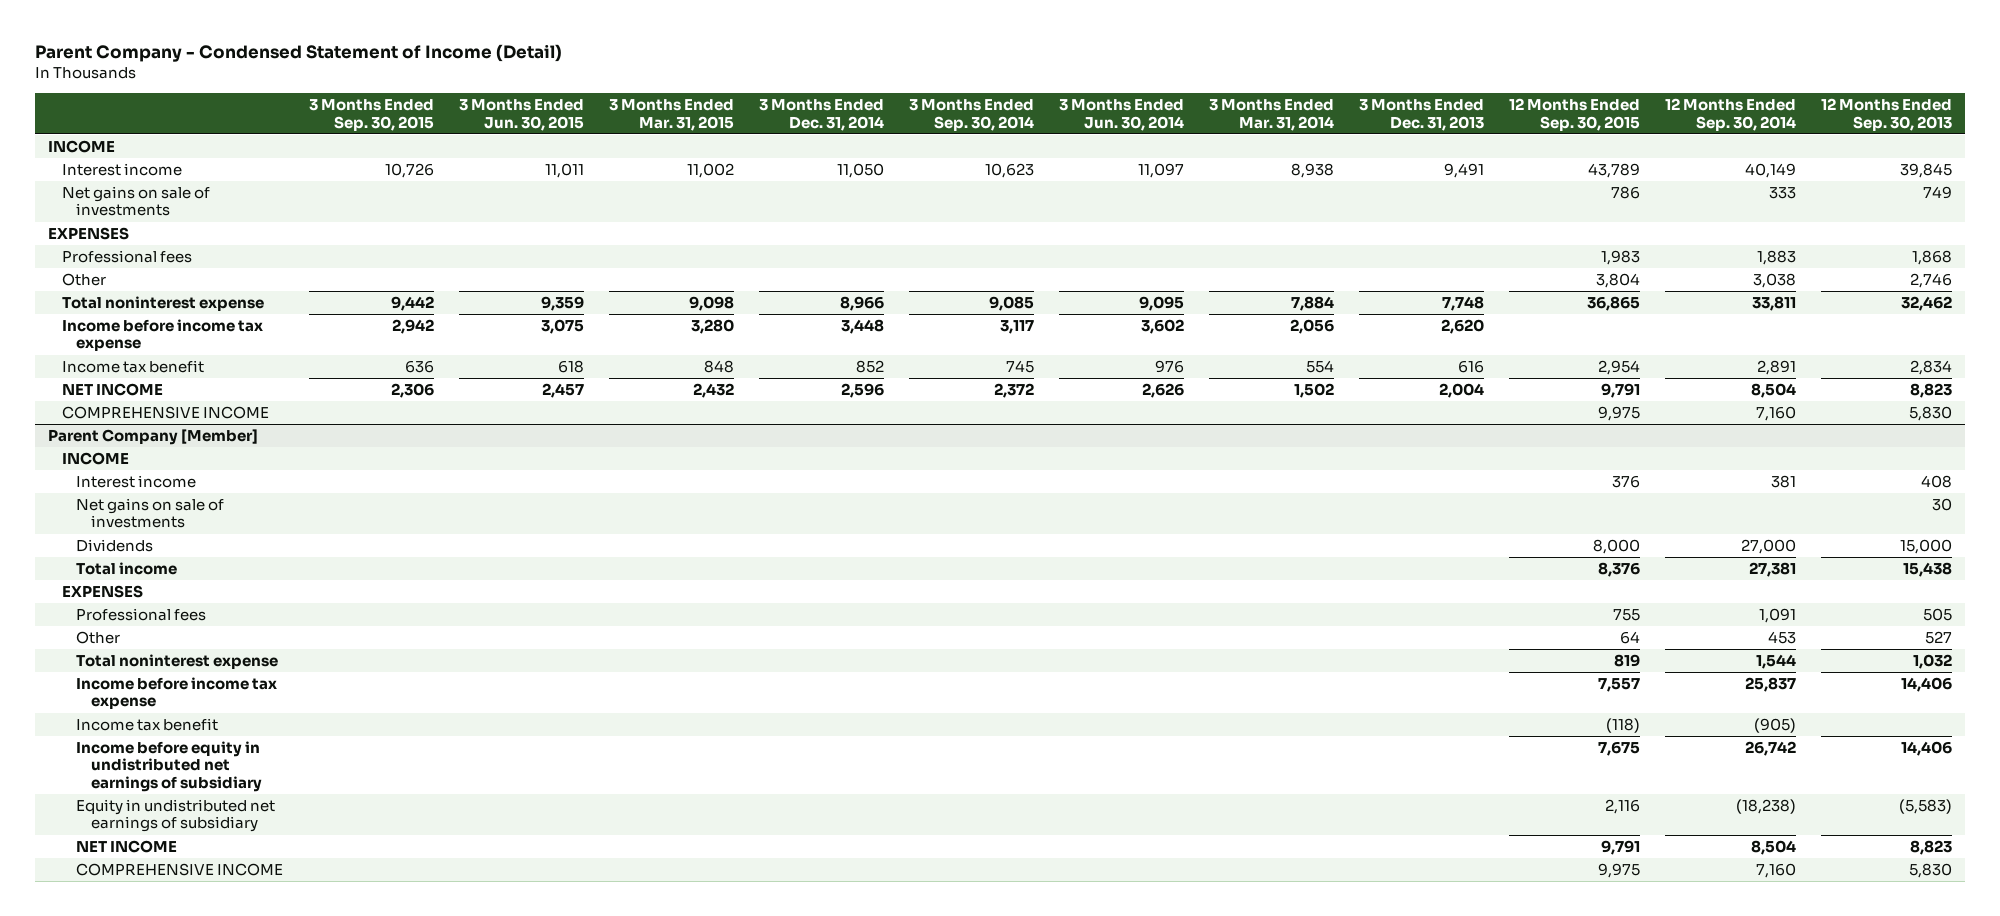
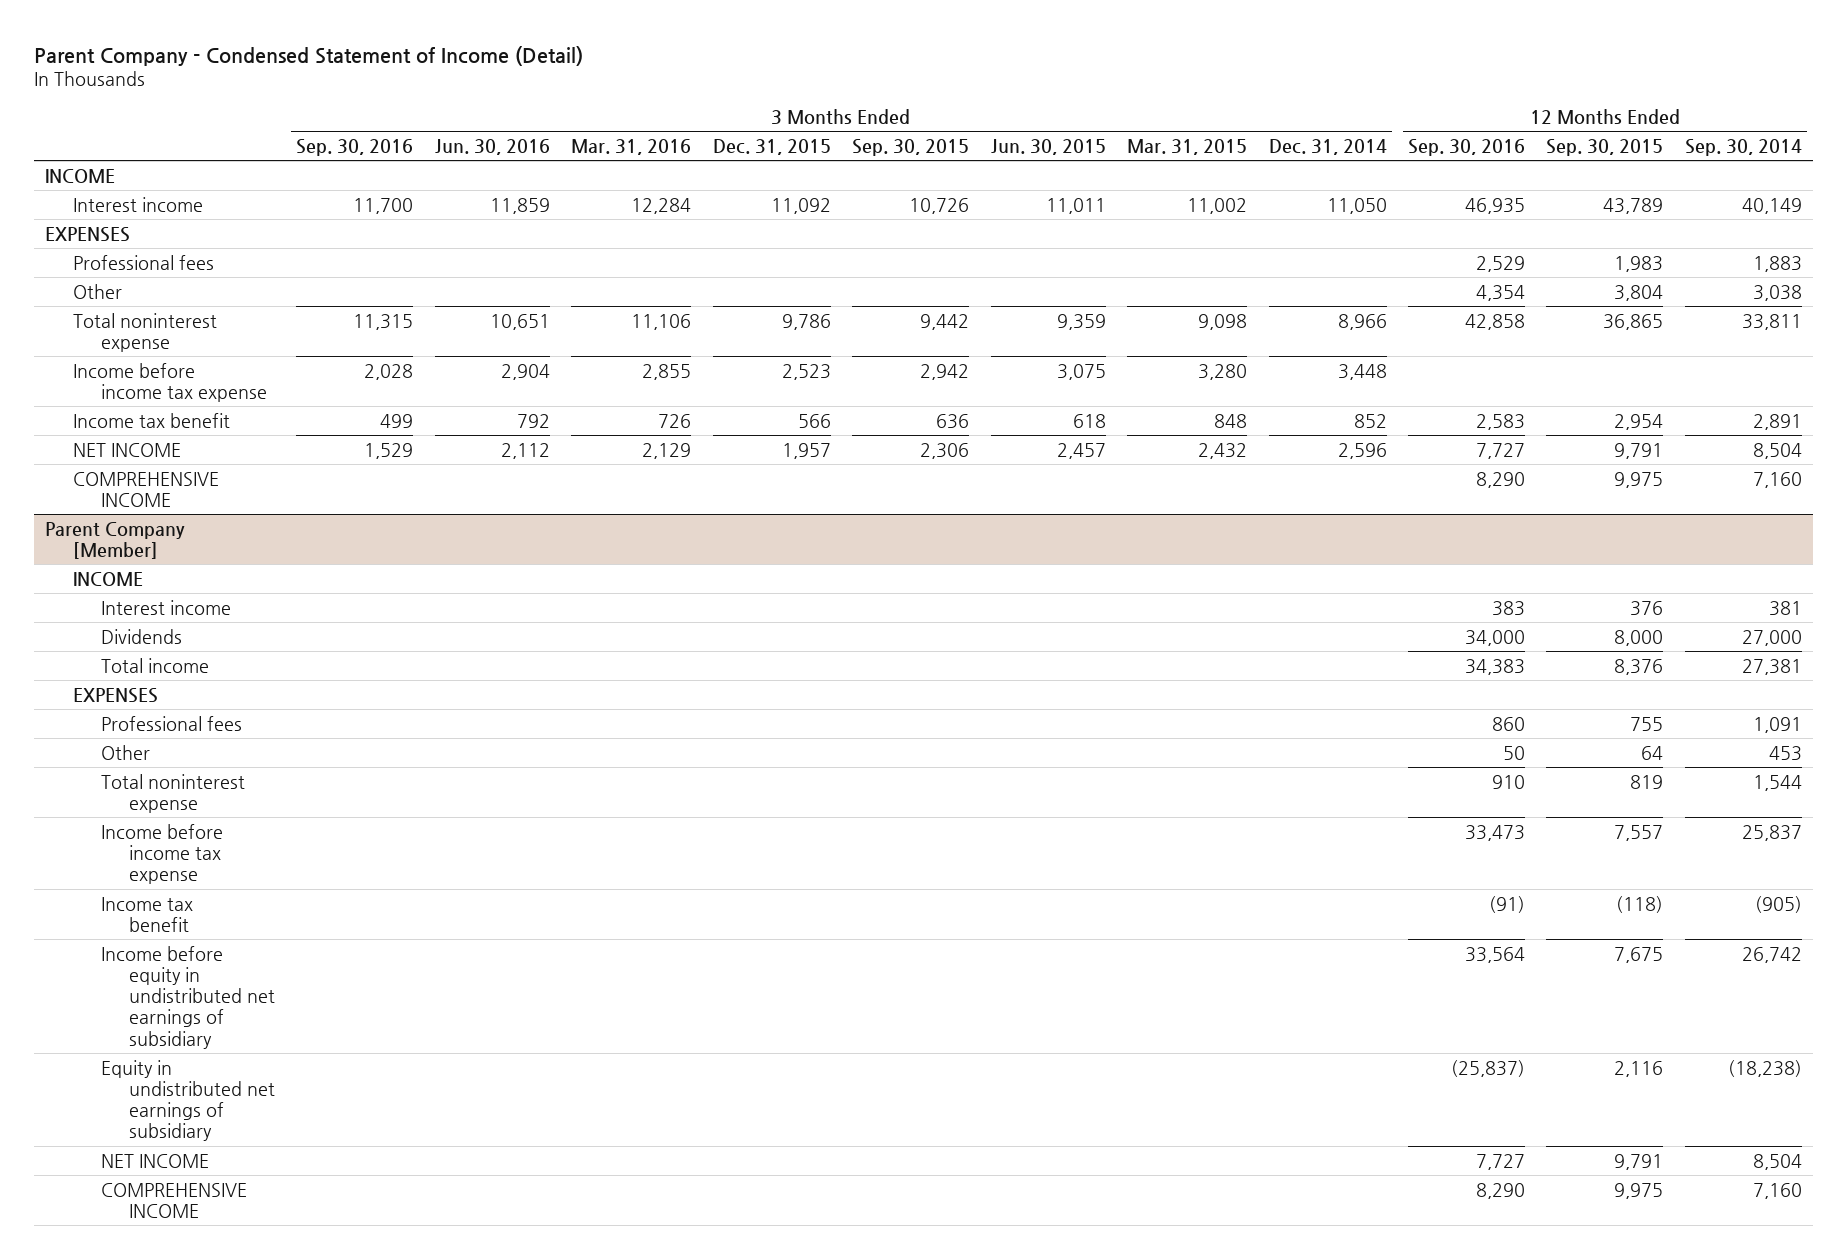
- | 3 Months Ended Sep. 30, 2015 | 3 Months Ended Jun. 30, 2015 | 3 Months Ended Mar. 31, 2015 | 3 Months Ended Dec. 31, 2014 | 3 Months Ended Sep. 30, 2014 | 3 Months Ended Jun. 30, 2014 | 3 Months Ended Mar. 31, 2014 | 3 Months Ended Dec. 31, 2013 | 12 Months Ended Sep. 30, 2015 | 12 Months Ended Sep. 30, 2014 | 12 Months Ended Sep. 30, 2013
+ | 3 Months Ended Sep. 30, 2016 | 3 Months Ended Jun. 30, 2016 | 3 Months Ended Mar. 31, 2016 | 3 Months Ended Dec. 31, 2015 | 3 Months Ended Sep. 30, 2015 | 3 Months Ended Jun. 30, 2015 | 3 Months Ended Mar. 31, 2015 | 3 Months Ended Dec. 31, 2014 | 12 Months Ended Sep. 30, 2016 | 12 Months Ended Sep. 30, 2015 | 12 Months Ended Sep. 30, 2014
- Net gains on sale of investments | | | | | | | | | 786 | 333 | 749
@ Parent Company [Member]
- Net gains on sale of investments | | | | | | | | | | | 30

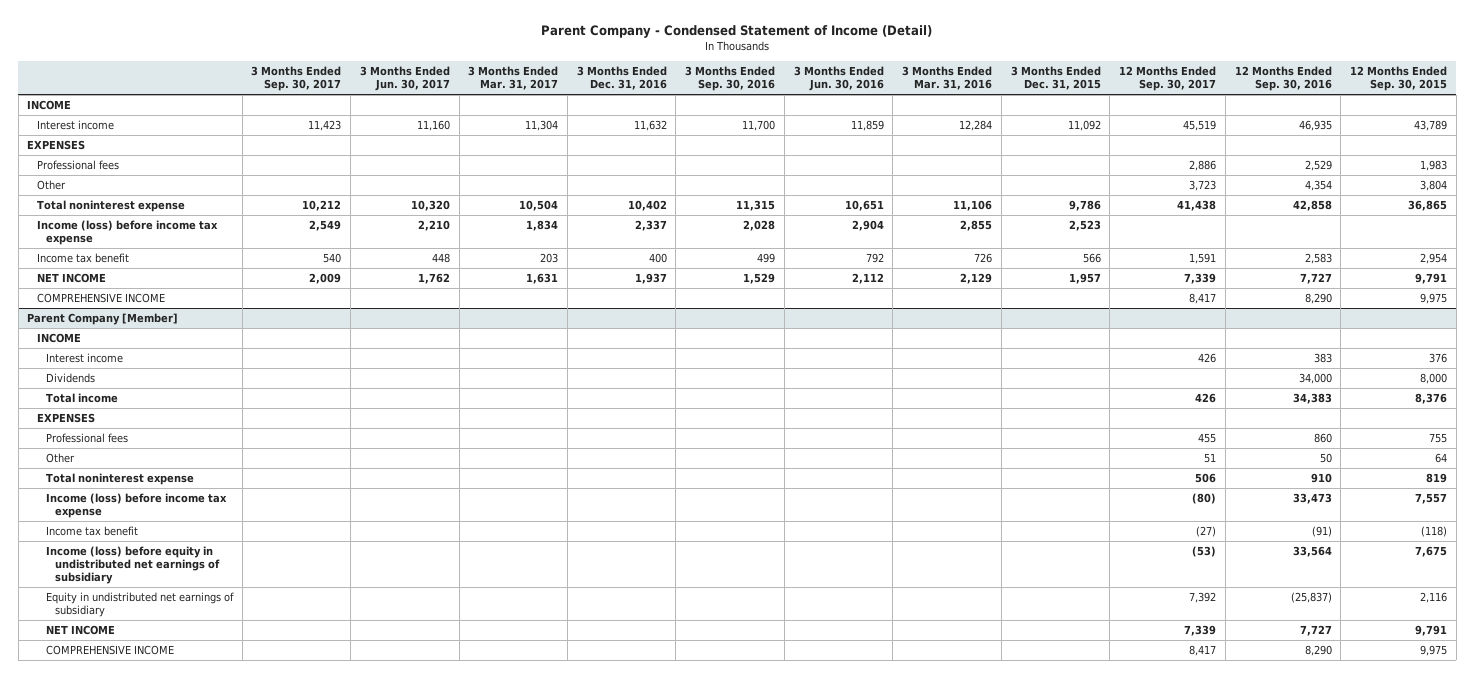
- | 3 Months Ended Sep. 30, 2016 | 3 Months Ended Jun. 30, 2016 | 3 Months Ended Mar. 31, 2016 | 3 Months Ended Dec. 31, 2015 | 3 Months Ended Sep. 30, 2015 | 3 Months Ended Jun. 30, 2015 | 3 Months Ended Mar. 31, 2015 | 3 Months Ended Dec. 31, 2014 | 12 Months Ended Sep. 30, 2016 | 12 Months Ended Sep. 30, 2015 | 12 Months Ended Sep. 30, 2014
+ | 3 Months Ended Sep. 30, 2017 | 3 Months Ended Jun. 30, 2017 | 3 Months Ended Mar. 31, 2017 | 3 Months Ended Dec. 31, 2016 | 3 Months Ended Sep. 30, 2016 | 3 Months Ended Jun. 30, 2016 | 3 Months Ended Mar. 31, 2016 | 3 Months Ended Dec. 31, 2015 | 12 Months Ended Sep. 30, 2017 | 12 Months Ended Sep. 30, 2016 | 12 Months Ended Sep. 30, 2015
- Income before income tax expense | 2,028 | 2,904 | 2,855 | 2,523 | 2,942 | 3,075 | 3,280 | 3,448 | | |
+ Income (loss) before income tax expense | 2,549 | 2,210 | 1,834 | 2,337 | 2,028 | 2,904 | 2,855 | 2,523 | | |
@ Parent Company [Member]
- Income before income tax expense | | | | | | | | | 33,473 | 7,557 | 25,837
+ Income (loss) before income tax expense | | | | | | | | | (80) | 33,473 | 7,557
- Income before equity in undistributed net earnings of subsidiary | | | | | | | | | 33,564 | 7,675 | 26,742
+ Income (loss) before equity in undistributed net earnings of subsidiary | | | | | | | | | (53) | 33,564 | 7,675

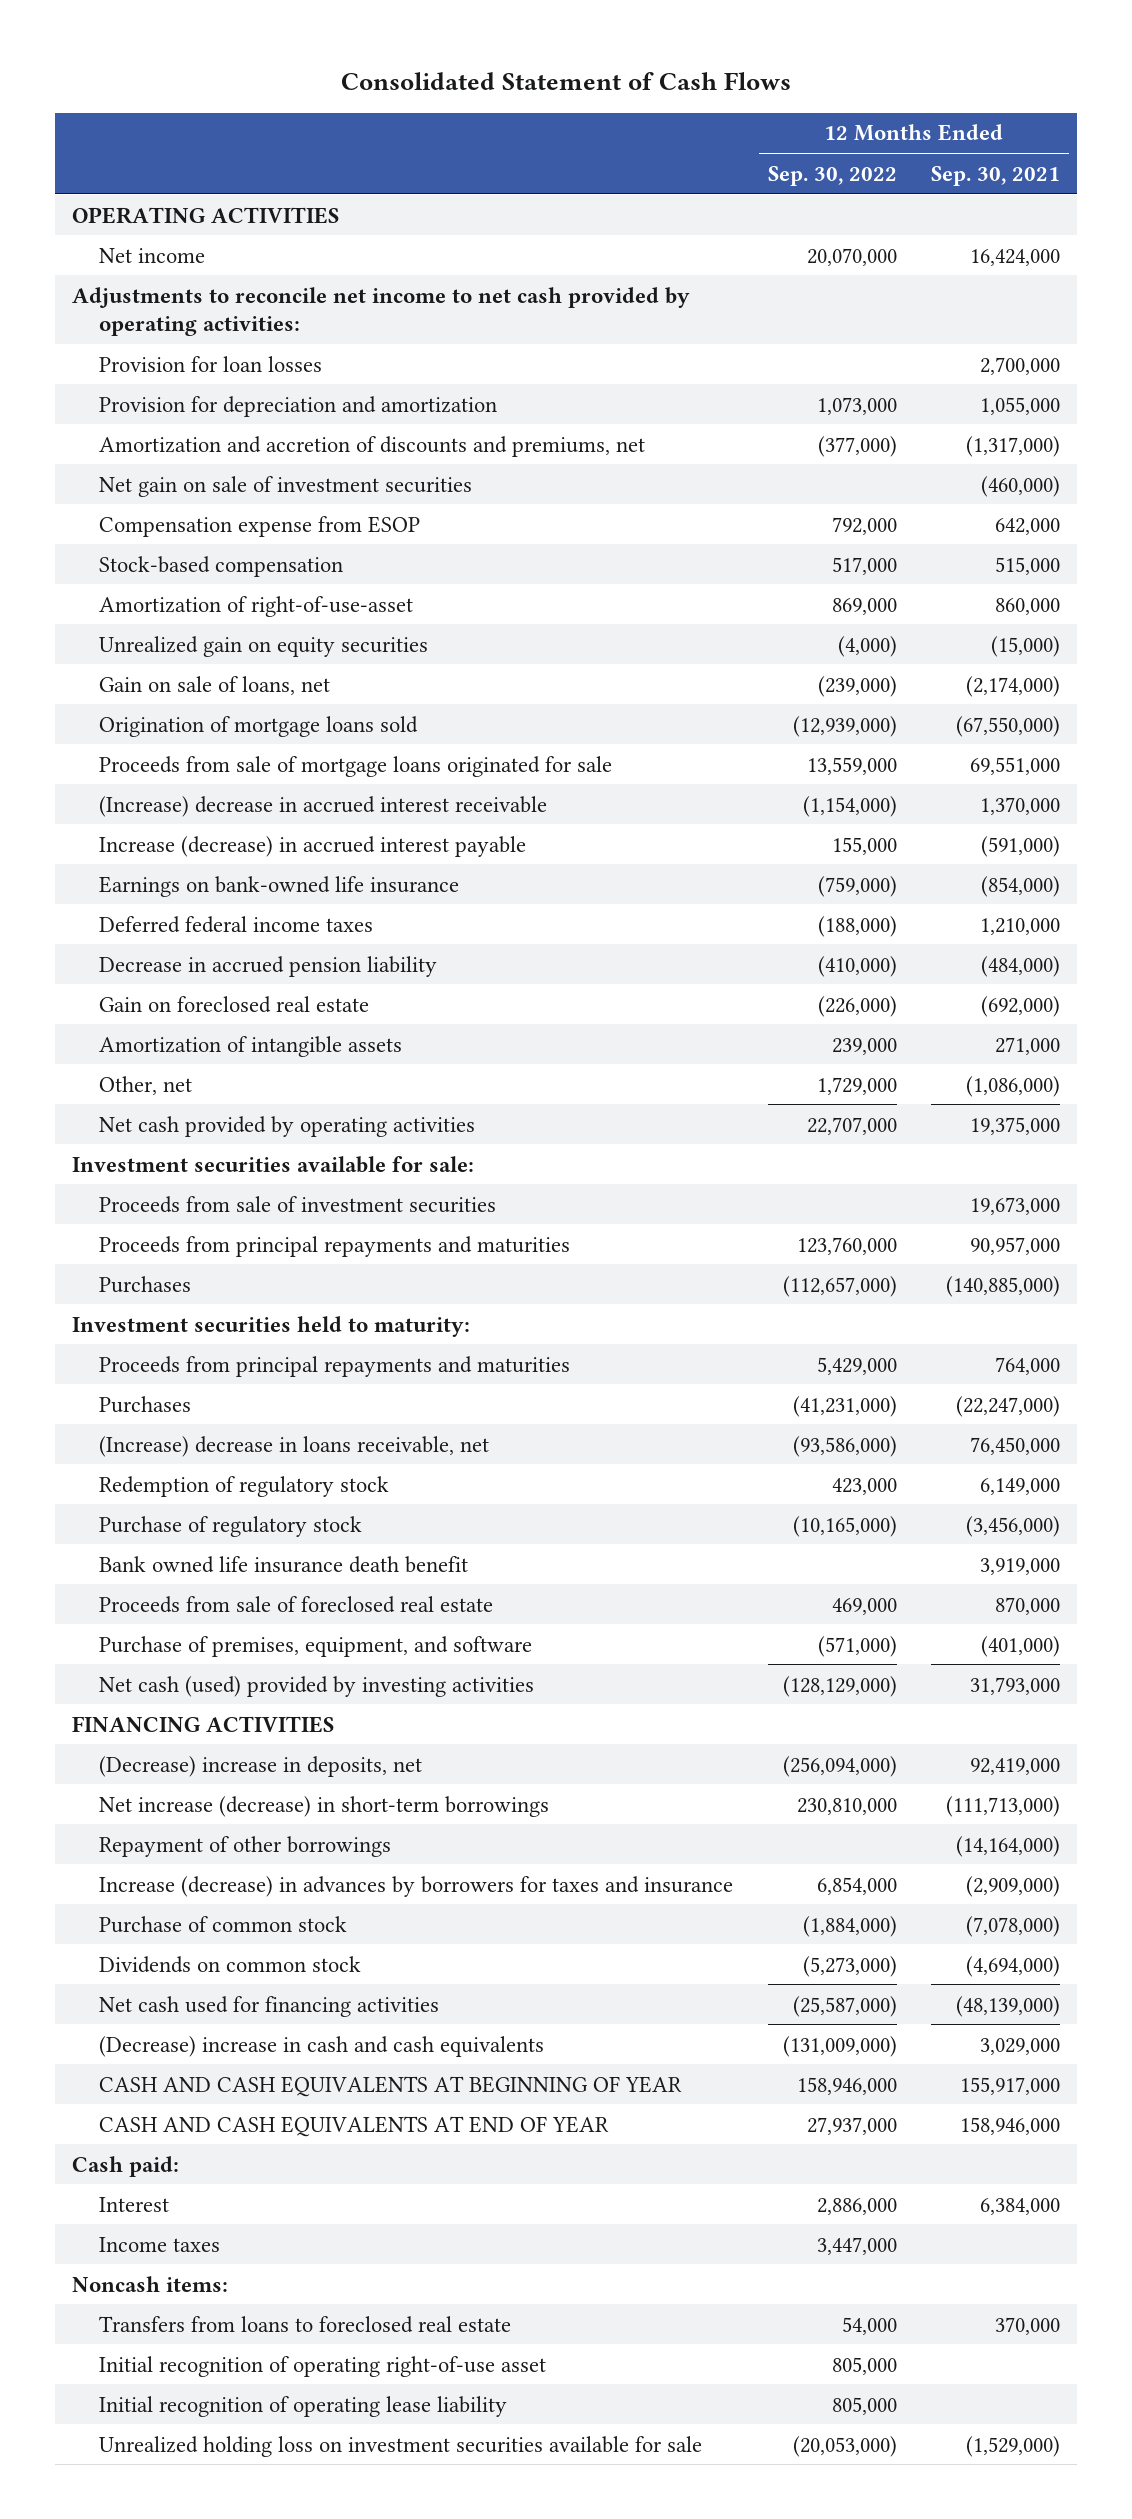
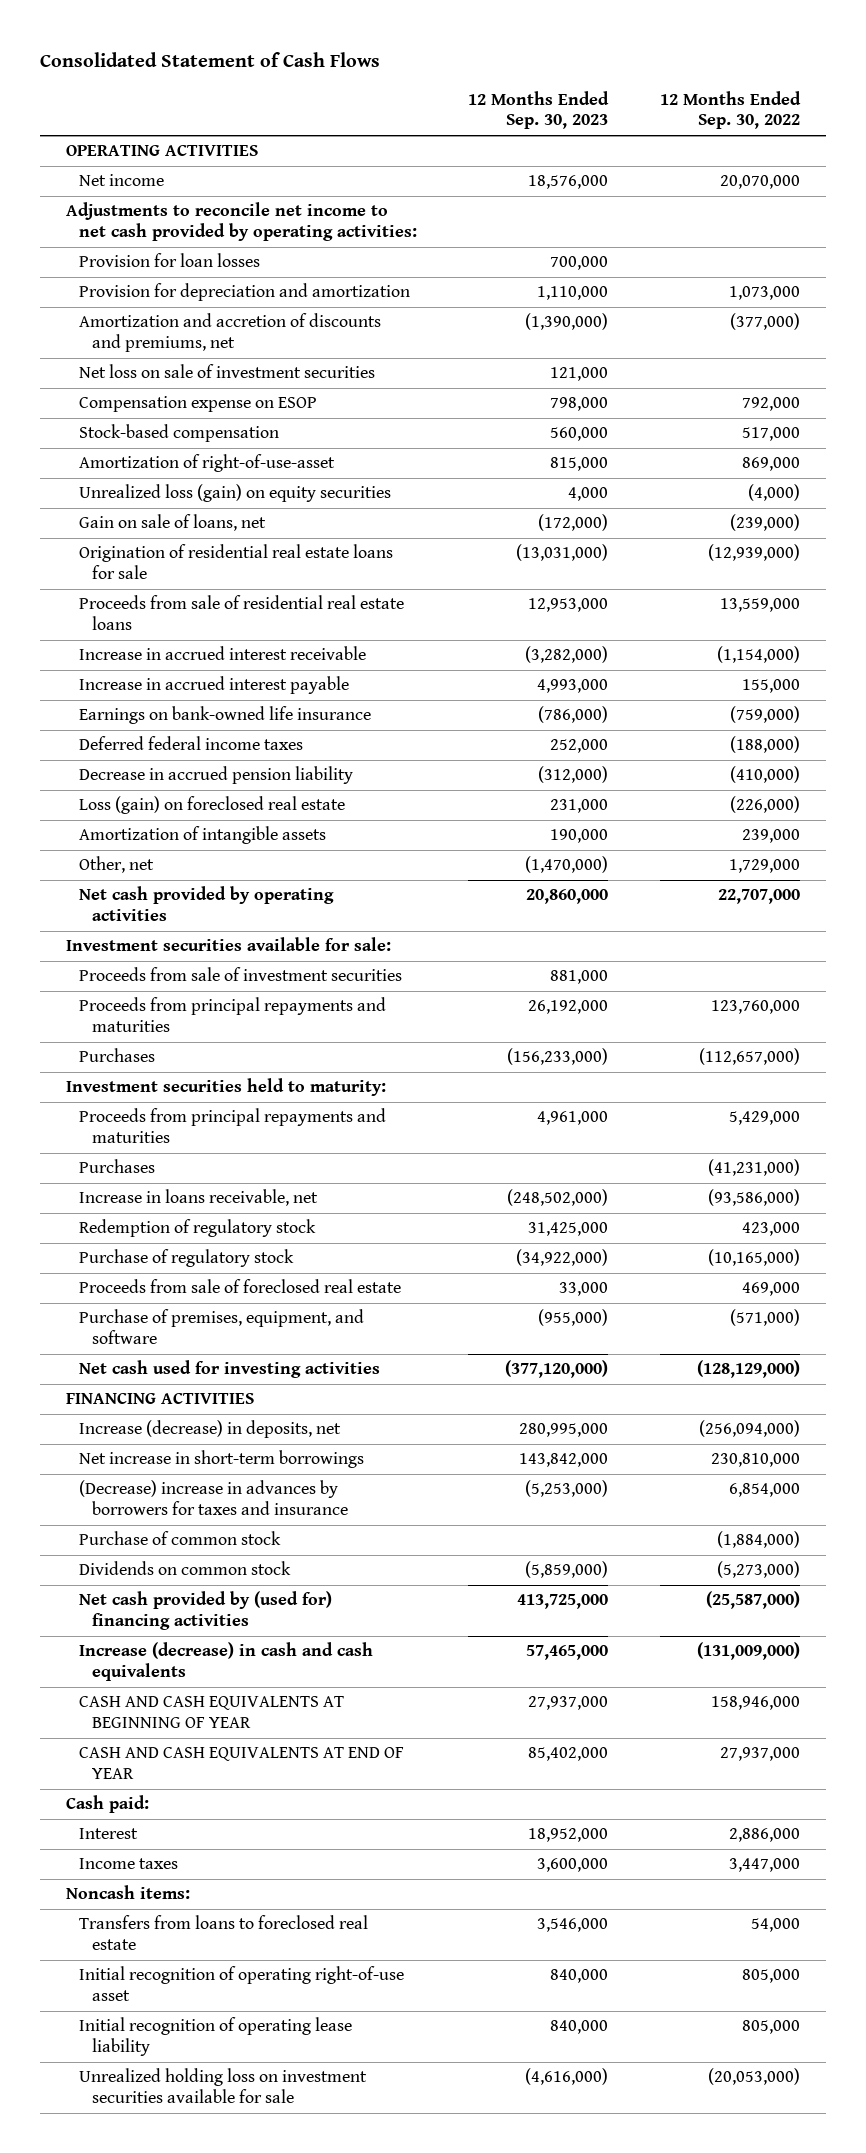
- | 12 Months Ended Sep. 30, 2022 | 12 Months Ended Sep. 30, 2021
+ | 12 Months Ended Sep. 30, 2023 | 12 Months Ended Sep. 30, 2022
- Net gain on sale of investment securities | | (460,000)
- Compensation expense from ESOP | 792,000 | 642,000
+ Net loss on sale of investment securities | 121,000 |
+ Compensation expense on ESOP | 798,000 | 792,000
- Unrealized gain on equity securities | (4,000) | (15,000)
+ Unrealized loss (gain) on equity securities | 4,000 | (4,000)
- Origination of mortgage loans sold | (12,939,000) | (67,550,000)
- Proceeds from sale of mortgage loans originated for sale | 13,559,000 | 69,551,000
- (Increase) decrease in accrued interest receivable | (1,154,000) | 1,370,000
- Increase (decrease) in accrued interest payable | 155,000 | (591,000)
+ Origination of residential real estate loans for sale | (13,031,000) | (12,939,000)
+ Proceeds from sale of residential real estate loans | 12,953,000 | 13,559,000
+ Increase in accrued interest receivable | (3,282,000) | (1,154,000)
+ Increase in accrued interest payable | 4,993,000 | 155,000
- Gain on foreclosed real estate | (226,000) | (692,000)
+ Loss (gain) on foreclosed real estate | 231,000 | (226,000)
- (Increase) decrease in loans receivable, net | (93,586,000) | 76,450,000
+ Increase in loans receivable, net | (248,502,000) | (93,586,000)
- Bank owned life insurance death benefit | | 3,919,000
- Net cash (used) provided by investing activities | (128,129,000) | 31,793,000
+ Net cash used for investing activities | (377,120,000) | (128,129,000)
- (Decrease) increase in deposits, net | (256,094,000) | 92,419,000
- Net increase (decrease) in short-term borrowings | 230,810,000 | (111,713,000)
- Repayment of other borrowings | | (14,164,000)
- Increase (decrease) in advances by borrowers for taxes and insurance | 6,854,000 | (2,909,000)
+ Increase (decrease) in deposits, net | 280,995,000 | (256,094,000)
+ Net increase in short-term borrowings | 143,842,000 | 230,810,000
+ (Decrease) increase in advances by borrowers for taxes and insurance | (5,253,000) | 6,854,000
- Net cash used for financing activities | (25,587,000) | (48,139,000)
- (Decrease) increase in cash and cash equivalents | (131,009,000) | 3,029,000
+ Net cash provided by (used for) financing activities | 413,725,000 | (25,587,000)
+ Increase (decrease) in cash and cash equivalents | 57,465,000 | (131,009,000)

